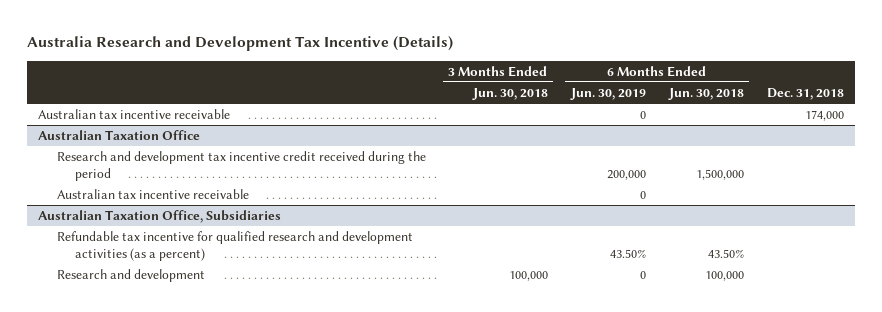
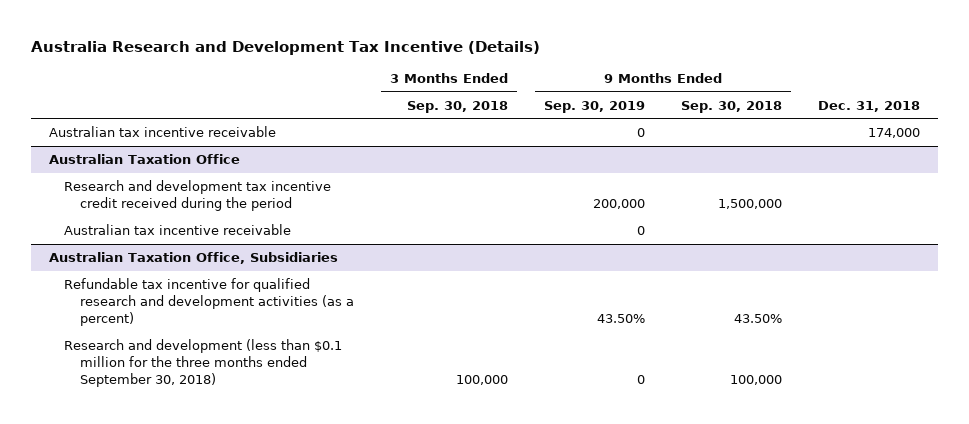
- | 3 Months Ended Jun. 30, 2018 | 6 Months Ended Jun. 30, 2019 | 6 Months Ended Jun. 30, 2018 | Dec. 31, 2018
+ | 3 Months Ended Sep. 30, 2018 | 9 Months Ended Sep. 30, 2019 | 9 Months Ended Sep. 30, 2018 | Dec. 31, 2018
@ Australian Taxation Office, Subsidiaries
- Research and development | 100,000 | 0 | 100,000 |
+ Research and development (less than $0.1 million for the three months ended September 30, 2018) | 100,000 | 0 | 100,000 |

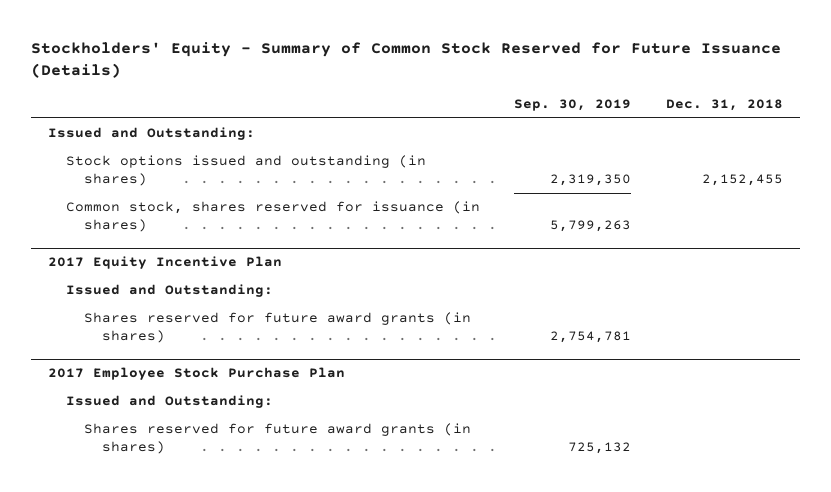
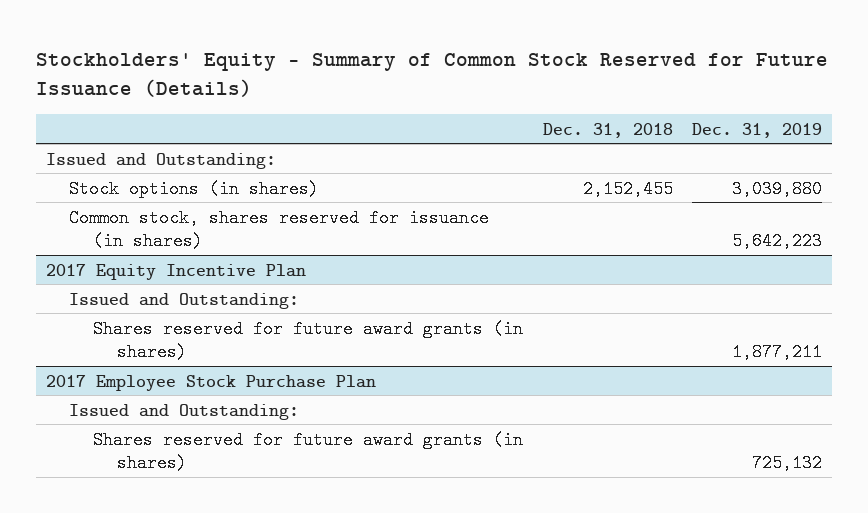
- | Sep. 30, 2019 | Dec. 31, 2018
+ | Dec. 31, 2018 | Dec. 31, 2019
- Stock options issued and outstanding (in shares) | 2,319,350 | 2,152,455
+ Stock options (in shares) | 2,152,455 | 3,039,880

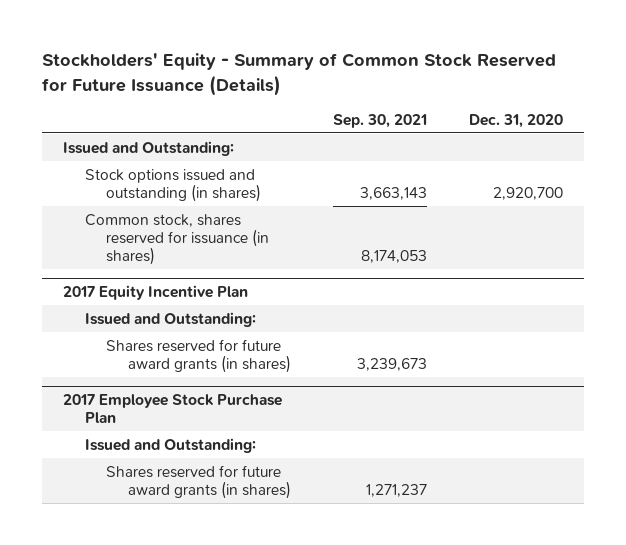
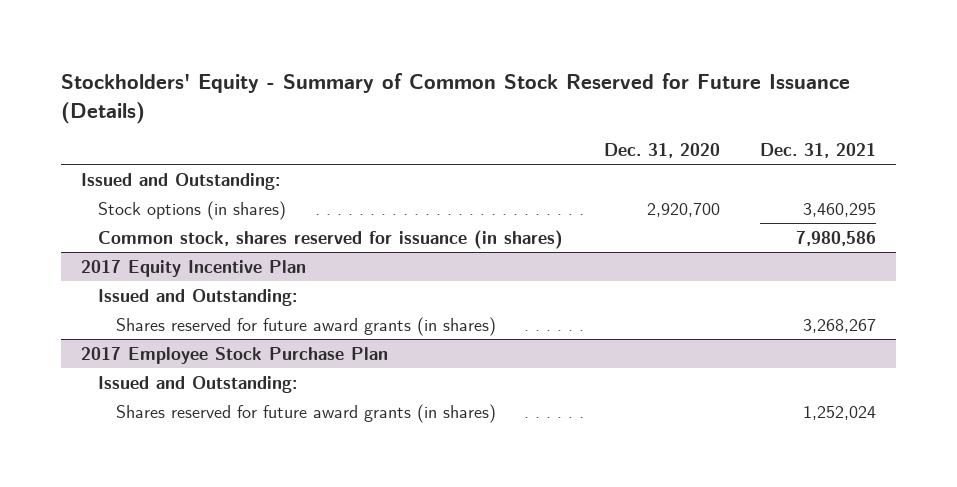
- | Sep. 30, 2021 | Dec. 31, 2020
+ | Dec. 31, 2020 | Dec. 31, 2021
- Stock options issued and outstanding (in shares) | 3,663,143 | 2,920,700
+ Stock options (in shares) | 2,920,700 | 3,460,295

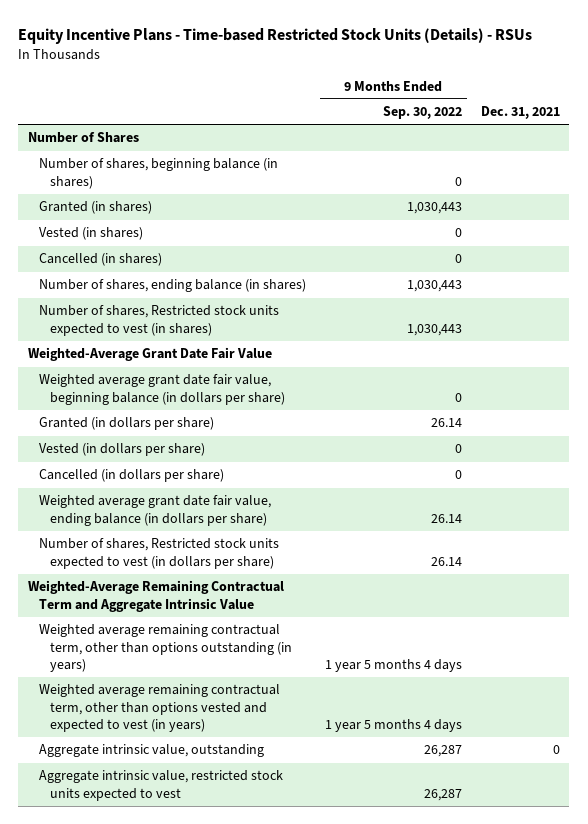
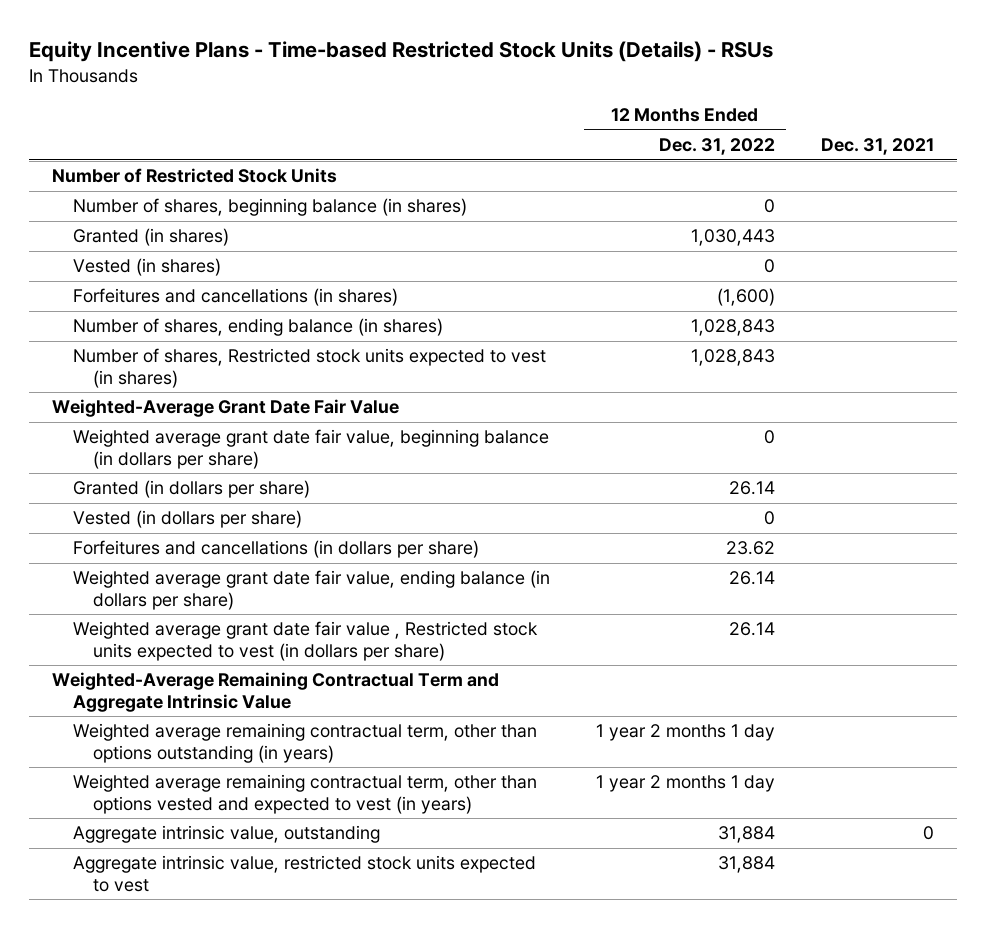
- | 9 Months Ended Sep. 30, 2022 | Dec. 31, 2021
+ | 12 Months Ended Dec. 31, 2022 | Dec. 31, 2021
- Number of Shares
+ Number of Restricted Stock Units
- Cancelled (in shares) | 0 |
+ Forfeitures and cancellations (in shares) | (1,600) |
- Cancelled (in dollars per share) | 0 |
+ Forfeitures and cancellations (in dollars per share) | 23.62 |
- Number of shares, Restricted stock units expected to vest (in dollars per share) | 26.14 |
+ Weighted average grant date fair value , Restricted stock units expected to vest (in dollars per share) | 26.14 |

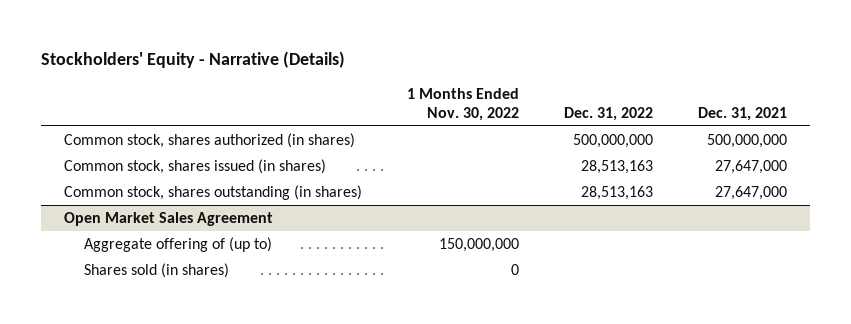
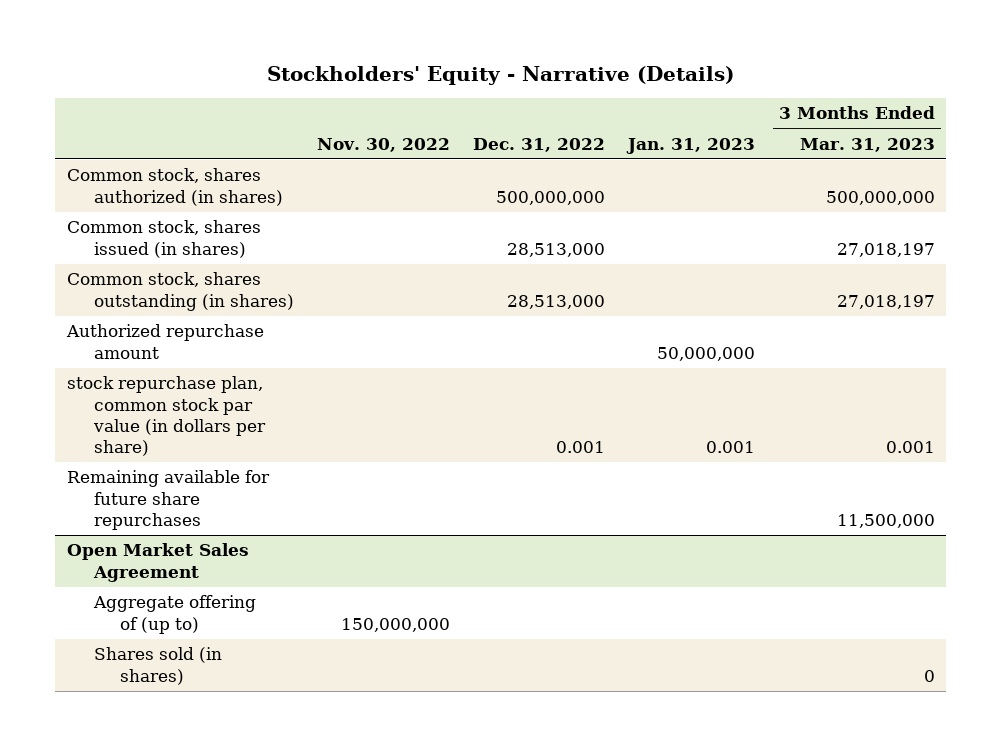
- | 1 Months Ended Nov. 30, 2022 | Dec. 31, 2022 | Dec. 31, 2021
+ | Nov. 30, 2022 | Dec. 31, 2022 | Jan. 31, 2023 | 3 Months Ended Mar. 31, 2023
- Common stock, shares issued (in shares) | | 28,513,163 | 27,647,000
- Common stock, shares outstanding (in shares) | | 28,513,163 | 27,647,000
+ Common stock, shares issued (in shares) | | 28,513,000 | | 27,018,197
+ Common stock, shares outstanding (in shares) | | 28,513,000 | | 27,018,197
+ Authorized repurchase amount | | | 50,000,000 |
+ stock repurchase plan, common stock par value (in dollars per share) | | 0.001 | 0.001 | 0.001
+ Remaining available for future share repurchases | | | | 11,500,000

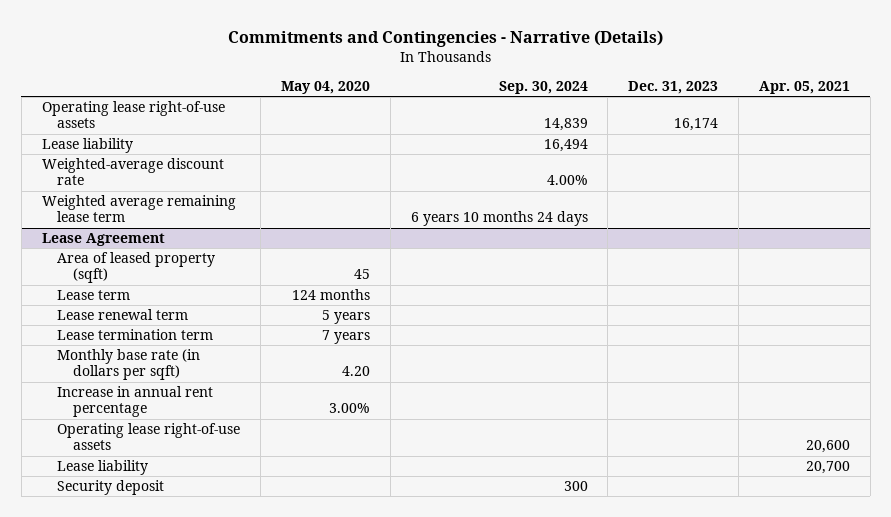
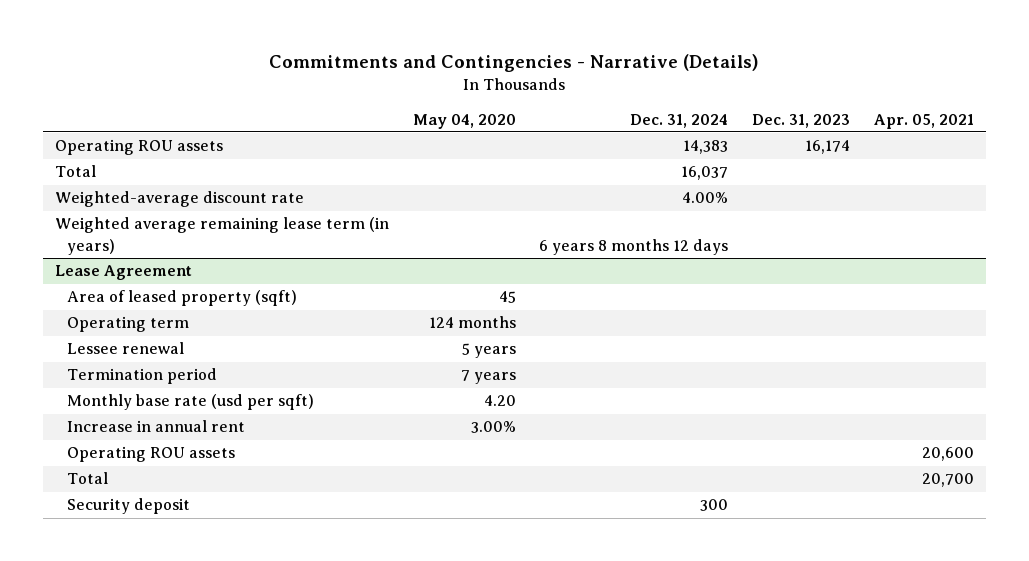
- | May 04, 2020 | Sep. 30, 2024 | Dec. 31, 2023 | Apr. 05, 2021
+ | May 04, 2020 | Dec. 31, 2024 | Dec. 31, 2023 | Apr. 05, 2021
- Operating lease right-of-use assets | | 14,839 | 16,174 |
- Lease liability | | 16,494 | |
+ Operating ROU assets | | 14,383 | 16,174 |
+ Total | | 16,037 | |
- Weighted average remaining lease term | | 6 years 10 months 24 days | |
+ Weighted average remaining lease term (in years) | | 6 years 8 months 12 days | |
@ Lease Agreement
- Lease term | 124 months | | |
- Lease renewal term | 5 years | | |
- Lease termination term | 7 years | | |
- Monthly base rate (in dollars per sqft) | 4.20 | | |
- Increase in annual rent percentage | 3.00% | | |
- Operating lease right-of-use assets | | | | 20,600
- Lease liability | | | | 20,700
+ Operating term | 124 months | | |
+ Lessee renewal | 5 years | | |
+ Termination period | 7 years | | |
+ Monthly base rate (usd per sqft) | 4.20 | | |
+ Increase in annual rent | 3.00% | | |
+ Operating ROU assets | | | | 20,600
+ Total | | | | 20,700

